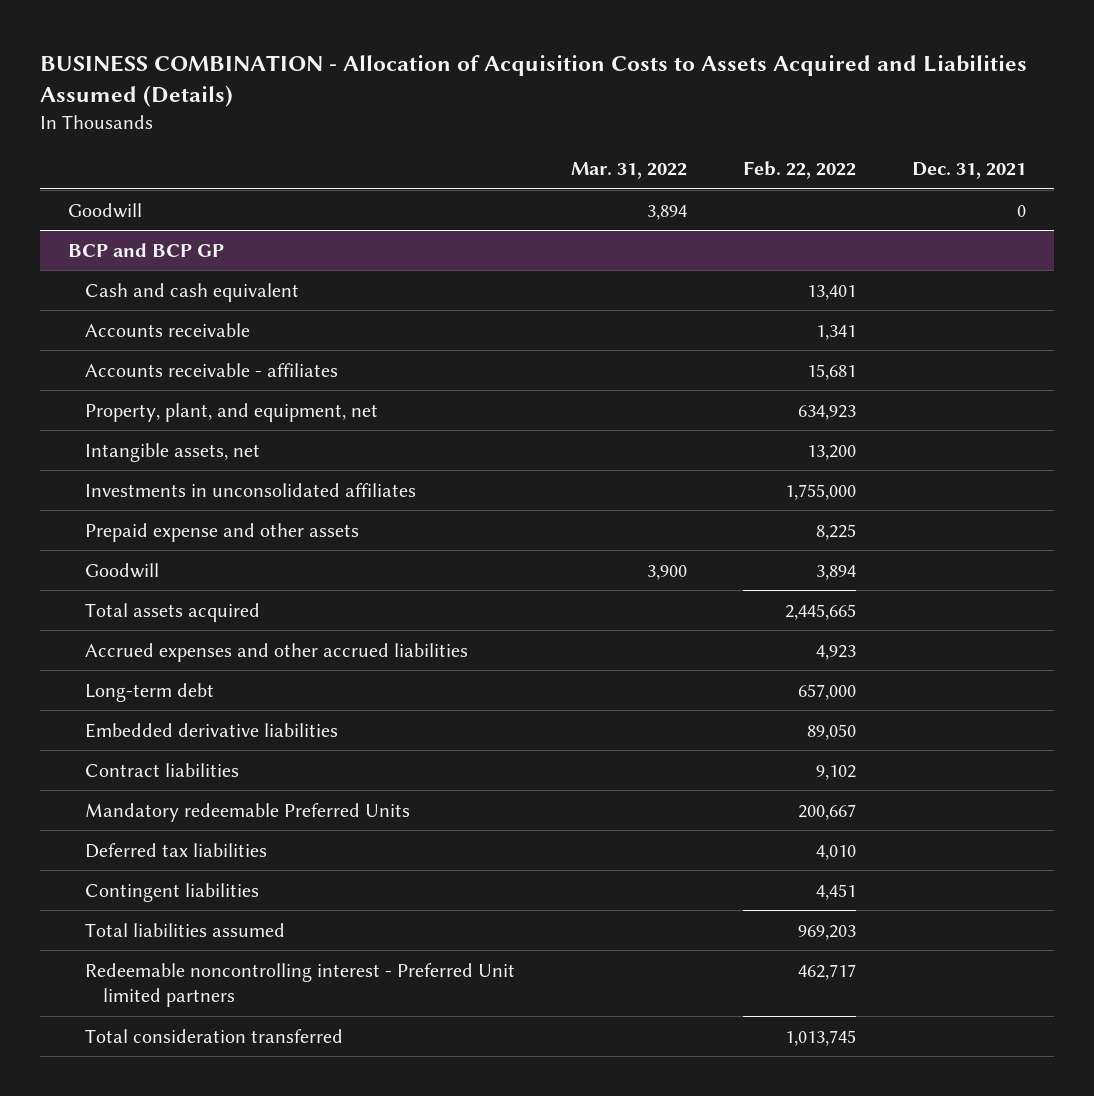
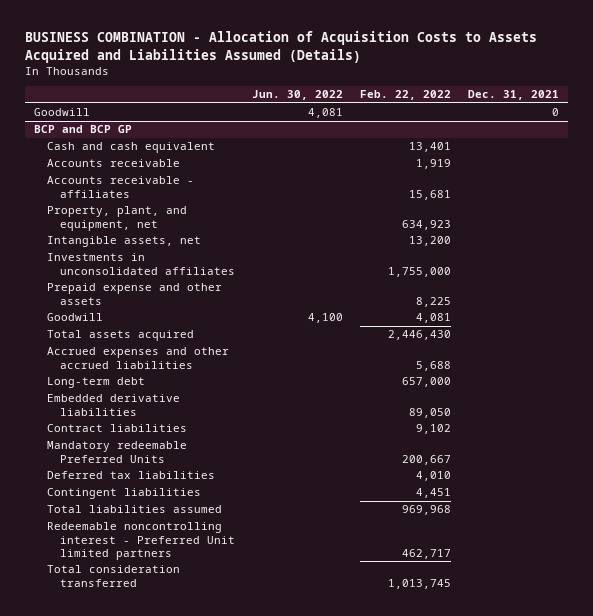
- | Mar. 31, 2022 | Feb. 22, 2022 | Dec. 31, 2021
+ | Jun. 30, 2022 | Feb. 22, 2022 | Dec. 31, 2021
@ BCP and BCP GP
- Accounts receivable | | 1,341 |
+ Accounts receivable | | 1,919 |
- Goodwill | 3,900 | 3,894 |
- Total assets acquired | | 2,445,665 |
- Accrued expenses and other accrued liabilities | | 4,923 |
+ Goodwill | 4,100 | 4,081 |
+ Total assets acquired | | 2,446,430 |
+ Accrued expenses and other accrued liabilities | | 5,688 |
- Total liabilities assumed | | 969,203 |
+ Total liabilities assumed | | 969,968 |

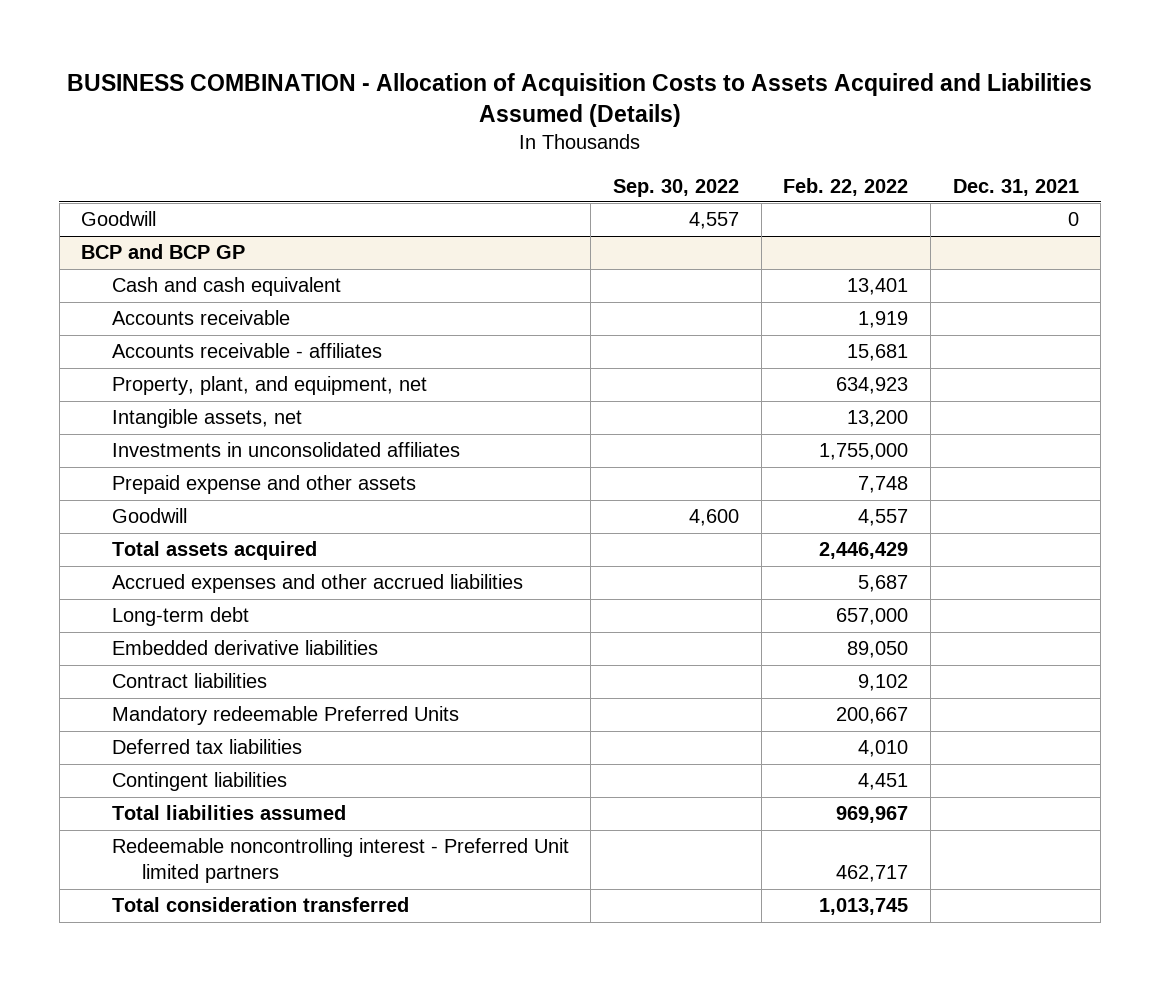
- | Jun. 30, 2022 | Feb. 22, 2022 | Dec. 31, 2021
+ | Sep. 30, 2022 | Feb. 22, 2022 | Dec. 31, 2021
@ BCP and BCP GP
- Prepaid expense and other assets | | 8,225 |
- Goodwill | 4,100 | 4,081 |
- Total assets acquired | | 2,446,430 |
- Accrued expenses and other accrued liabilities | | 5,688 |
+ Prepaid expense and other assets | | 7,748 |
+ Goodwill | 4,600 | 4,557 |
+ Total assets acquired | | 2,446,429 |
+ Accrued expenses and other accrued liabilities | | 5,687 |
- Total liabilities assumed | | 969,968 |
+ Total liabilities assumed | | 969,967 |

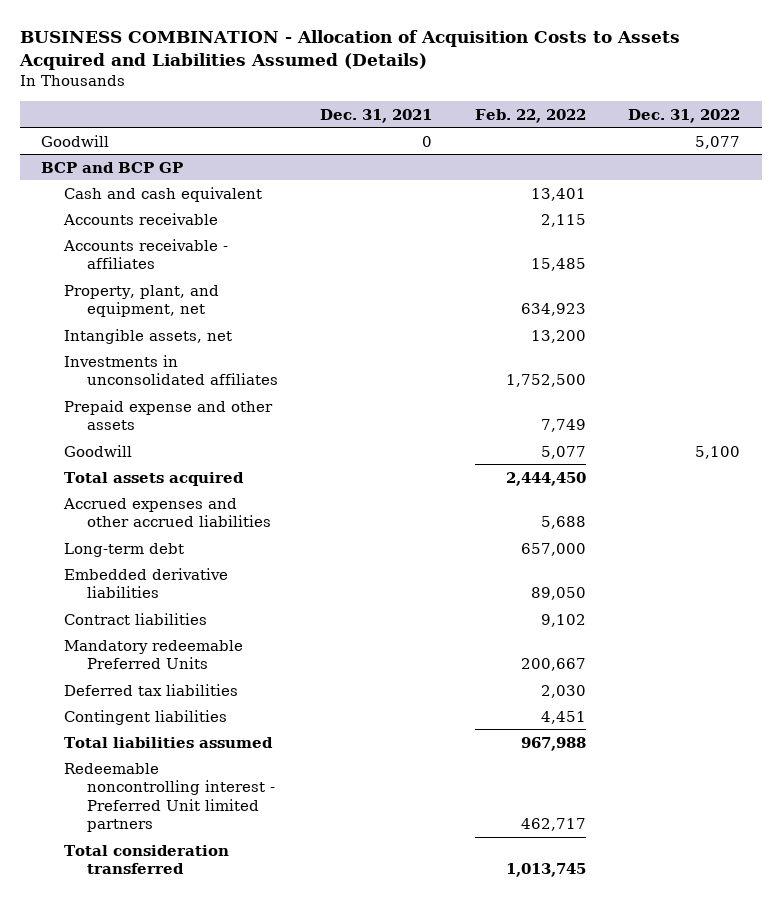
- | Sep. 30, 2022 | Feb. 22, 2022 | Dec. 31, 2021
+ | Dec. 31, 2021 | Feb. 22, 2022 | Dec. 31, 2022
@ BCP and BCP GP
- Accounts receivable | | 1,919 |
- Accounts receivable - affiliates | | 15,681 |
+ Accounts receivable | | 2,115 |
+ Accounts receivable - affiliates | | 15,485 |
- Investments in unconsolidated affiliates | | 1,755,000 |
- Prepaid expense and other assets | | 7,748 |
- Goodwill | 4,600 | 4,557 |
- Total assets acquired | | 2,446,429 |
- Accrued expenses and other accrued liabilities | | 5,687 |
+ Investments in unconsolidated affiliates | | 1,752,500 |
+ Prepaid expense and other assets | | 7,749 |
+ Goodwill | | 5,077 | 5,100
+ Total assets acquired | | 2,444,450 |
+ Accrued expenses and other accrued liabilities | | 5,688 |
- Deferred tax liabilities | | 4,010 |
+ Deferred tax liabilities | | 2,030 |
- Total liabilities assumed | | 969,967 |
+ Total liabilities assumed | | 967,988 |

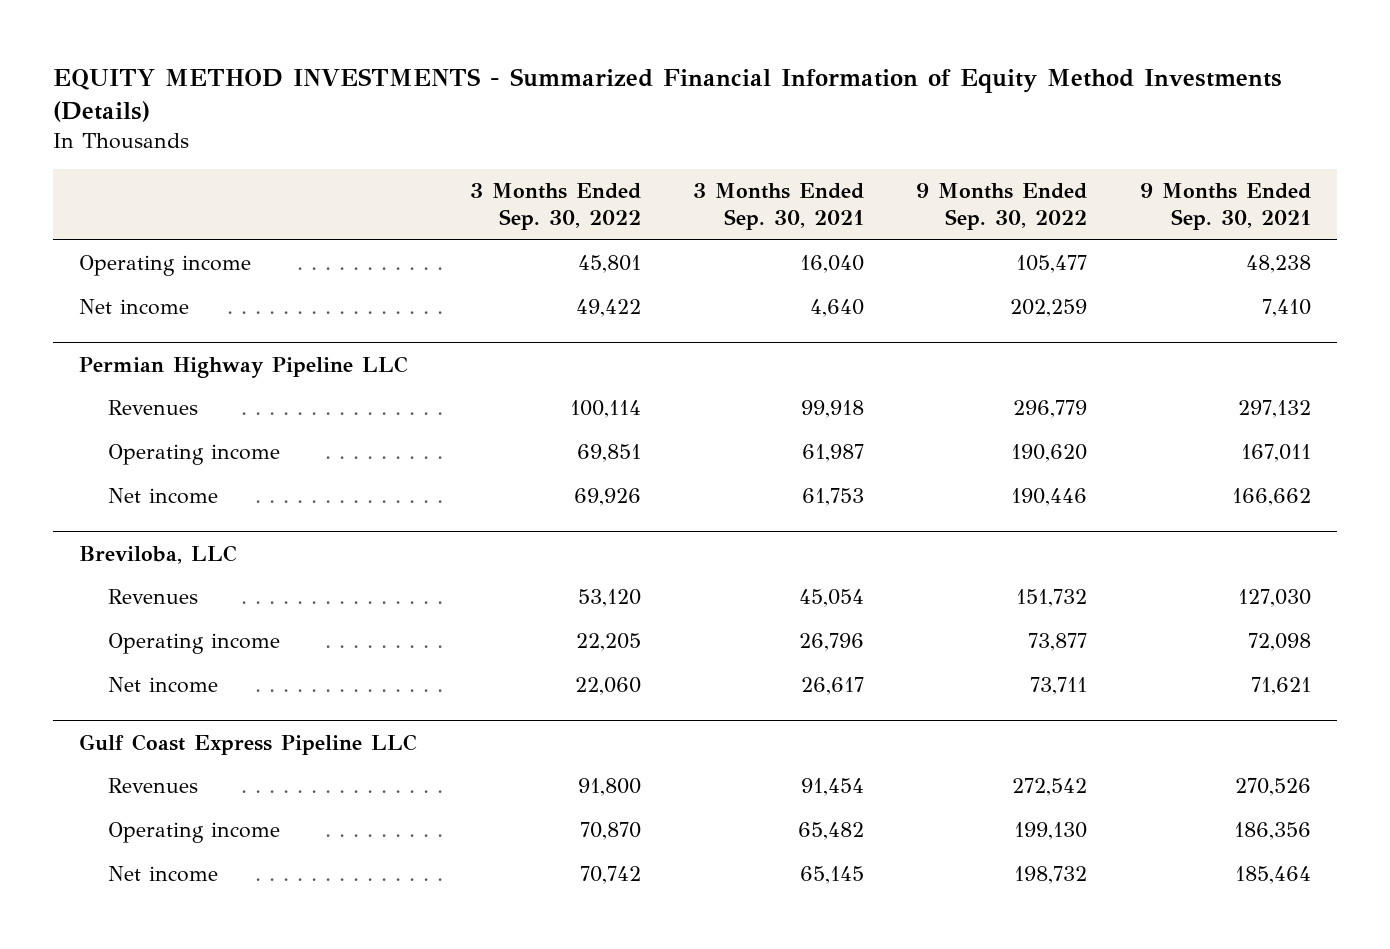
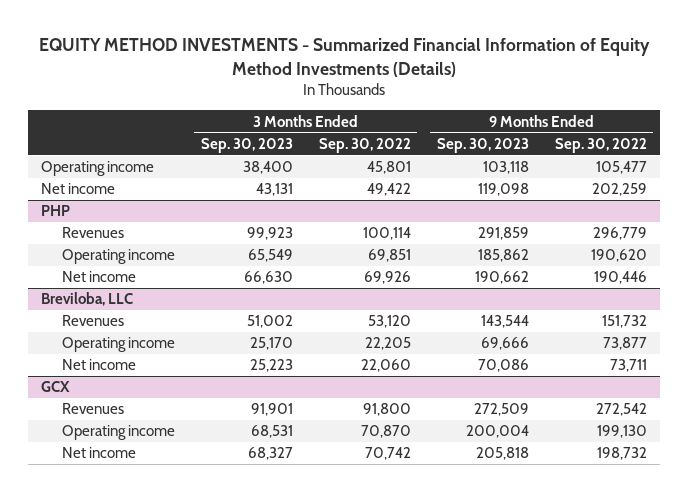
- | 3 Months Ended Sep. 30, 2022 | 3 Months Ended Sep. 30, 2021 | 9 Months Ended Sep. 30, 2022 | 9 Months Ended Sep. 30, 2021
+ | 3 Months Ended Sep. 30, 2023 | 3 Months Ended Sep. 30, 2022 | 9 Months Ended Sep. 30, 2023 | 9 Months Ended Sep. 30, 2022
- Permian Highway Pipeline LLC
+ PHP
- Gulf Coast Express Pipeline LLC
+ GCX

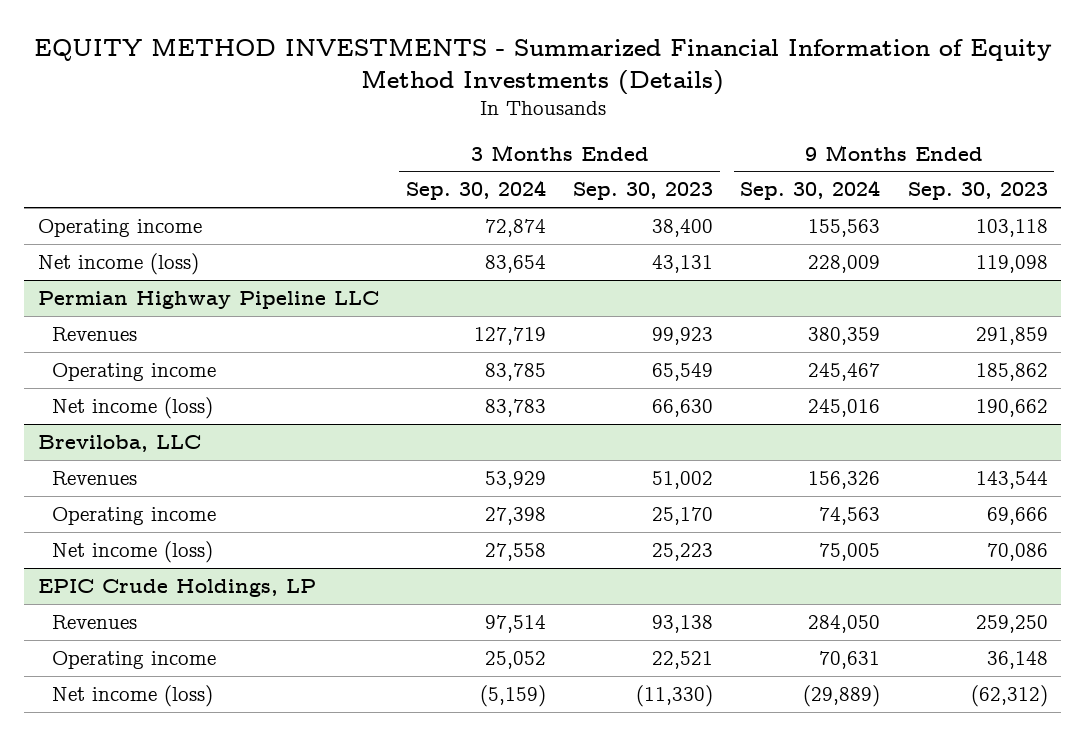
- | 3 Months Ended Sep. 30, 2023 | 3 Months Ended Sep. 30, 2022 | 9 Months Ended Sep. 30, 2023 | 9 Months Ended Sep. 30, 2022
+ | 3 Months Ended Sep. 30, 2024 | 3 Months Ended Sep. 30, 2023 | 9 Months Ended Sep. 30, 2024 | 9 Months Ended Sep. 30, 2023
- Net income | 43,131 | 49,422 | 119,098 | 202,259
- PHP
+ Net income (loss) | 83,654 | 43,131 | 228,009 | 119,098
+ Permian Highway Pipeline LLC
- Net income | 66,630 | 69,926 | 190,662 | 190,446
+ Net income (loss) | 83,783 | 66,630 | 245,016 | 190,662
@ Breviloba, LLC
- Net income | 25,223 | 22,060 | 70,086 | 73,711
- GCX
- Revenues | 91,901 | 91,800 | 272,509 | 272,542
- Operating income | 68,531 | 70,870 | 200,004 | 199,130
- Net income | 68,327 | 70,742 | 205,818 | 198,732
@ Breviloba, LLC
+ Net income (loss) | 27,558 | 25,223 | 75,005 | 70,086
+ EPIC Crude Holdings, LP
+ Revenues | 97,514 | 93,138 | 284,050 | 259,250
+ Operating income | 25,052 | 22,521 | 70,631 | 36,148
+ Net income (loss) | (5,159) | (11,330) | (29,889) | (62,312)

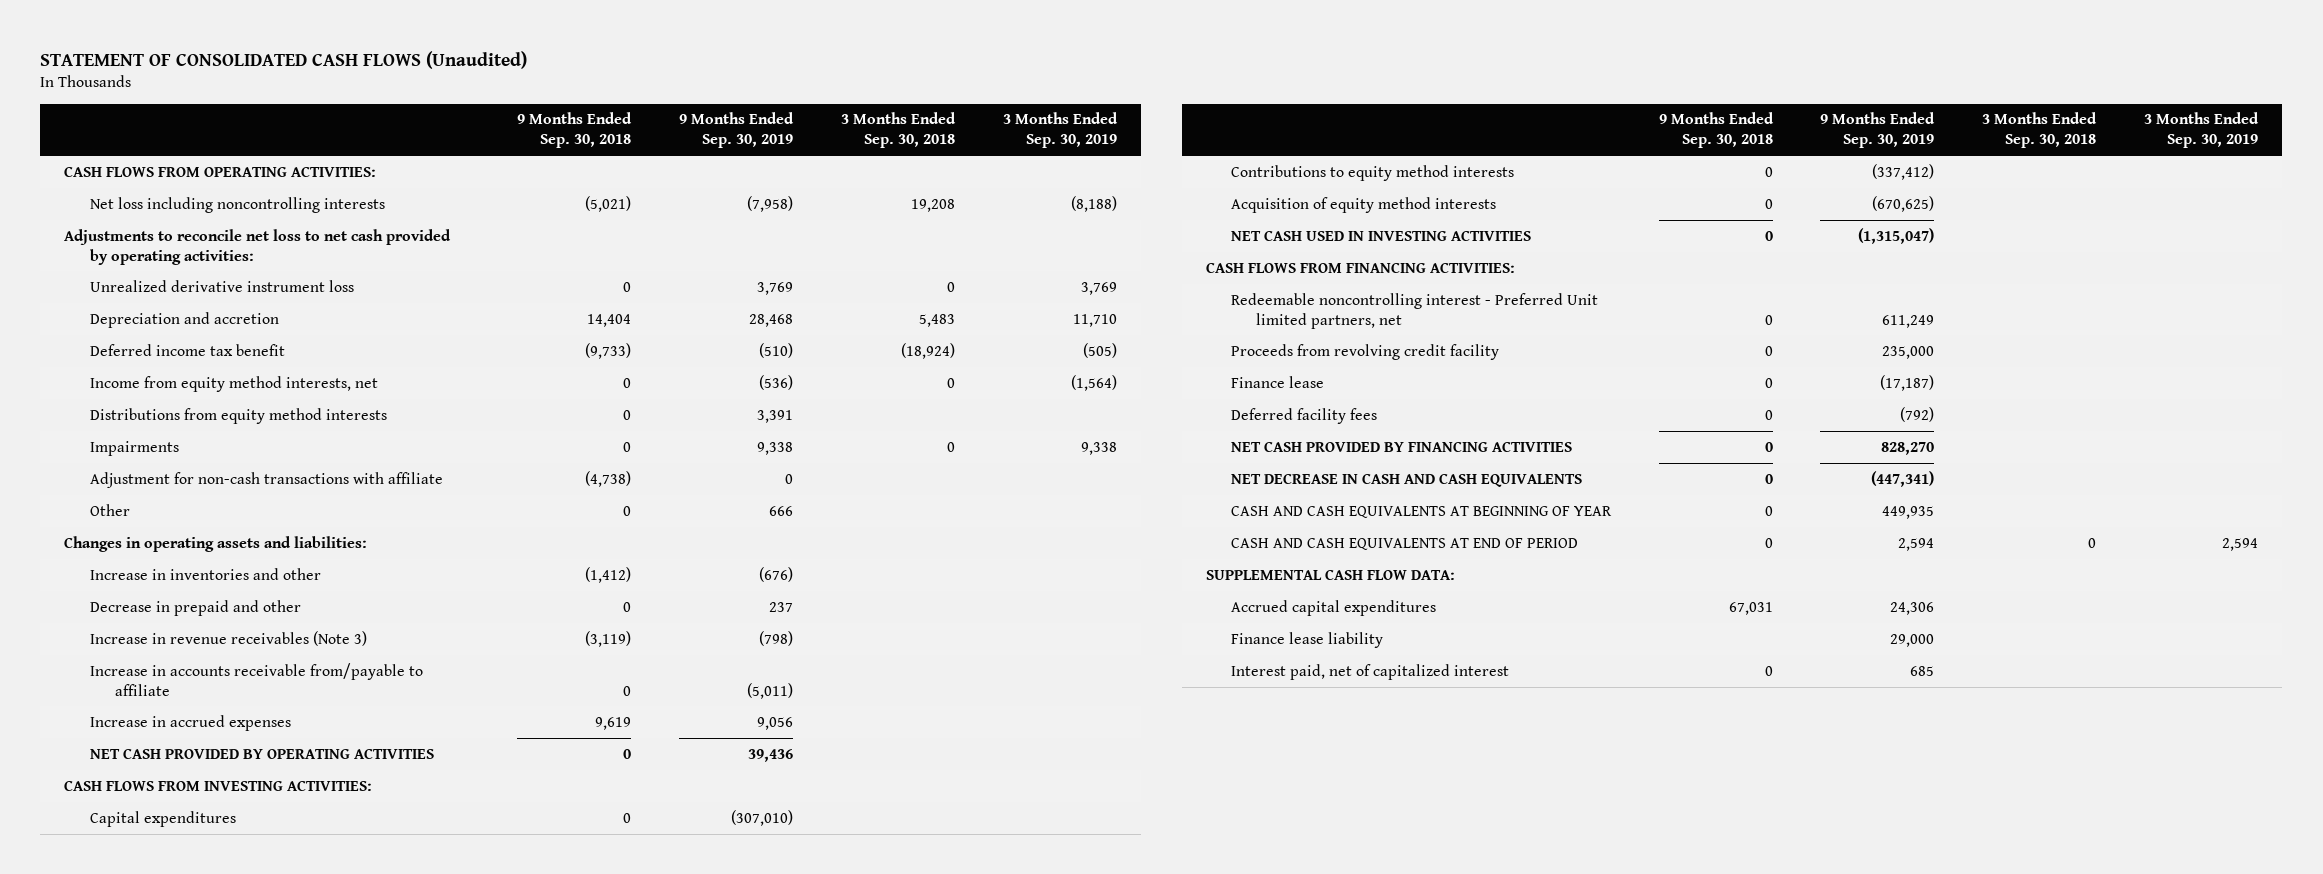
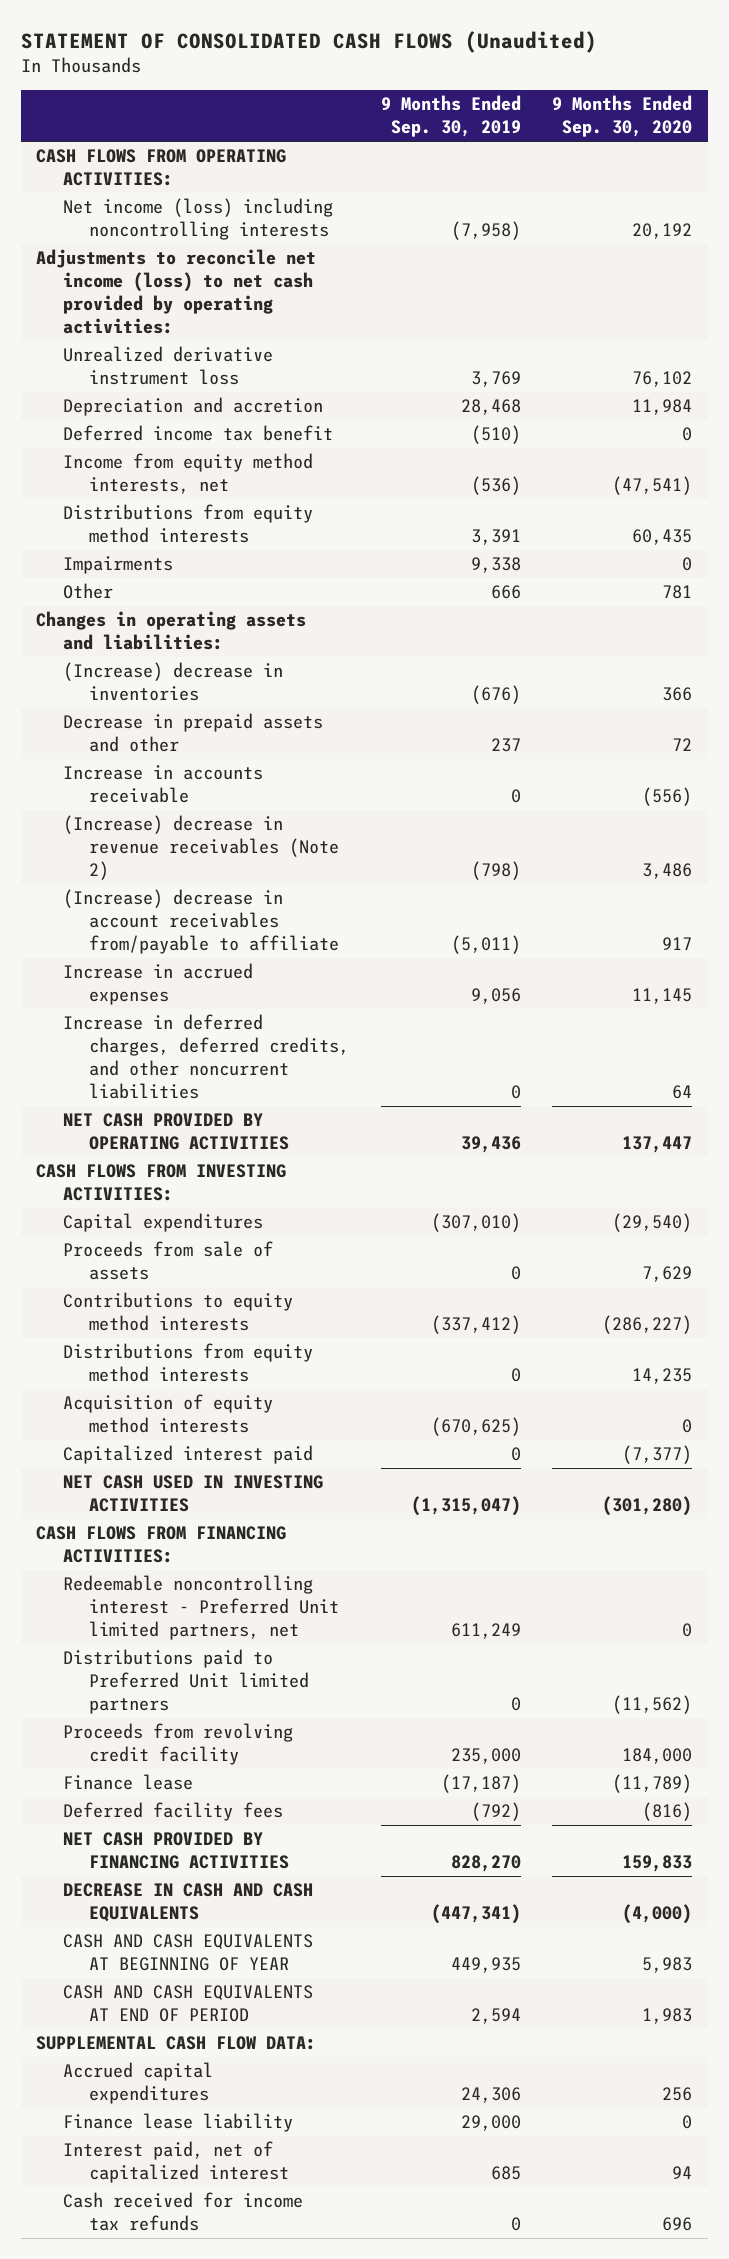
- | 9 Months Ended Sep. 30, 2018 | 9 Months Ended Sep. 30, 2019 | 3 Months Ended Sep. 30, 2018 | 3 Months Ended Sep. 30, 2019
+ | 9 Months Ended Sep. 30, 2019 | 9 Months Ended Sep. 30, 2020
- Net loss including noncontrolling interests | (5,021) | (7,958) | 19,208 | (8,188)
- Adjustments to reconcile net loss to net cash provided by operating activities:
+ Net income (loss) including noncontrolling interests | (7,958) | 20,192
+ Adjustments to reconcile net income (loss) to net cash provided by operating activities:
- Adjustment for non-cash transactions with affiliate | (4,738) | 0 | |
- Increase in inventories and other | (1,412) | (676) | |
- Decrease in prepaid and other | 0 | 237 | |
- Increase in revenue receivables (Note 3) | (3,119) | (798) | |
- Increase in accounts receivable from/payable to affiliate | 0 | (5,011) | |
+ (Increase) decrease in inventories | (676) | 366
+ Decrease in prepaid assets and other | 237 | 72
+ Increase in accounts receivable | 0 | (556)
+ (Increase) decrease in revenue receivables (Note 2) | (798) | 3,486
+ (Increase) decrease in account receivables from/payable to affiliate | (5,011) | 917
+ Increase in deferred charges, deferred credits, and other noncurrent liabilities | 0 | 64
+ Proceeds from sale of assets | 0 | 7,629
+ Distributions from equity method interests | 0 | 14,235
+ Capitalized interest paid | 0 | (7,377)
+ Distributions paid to Preferred Unit limited partners | 0 | (11,562)
- NET DECREASE IN CASH AND CASH EQUIVALENTS | 0 | (447,341) | |
+ DECREASE IN CASH AND CASH EQUIVALENTS | (447,341) | (4,000)
+ Cash received for income tax refunds | 0 | 696

